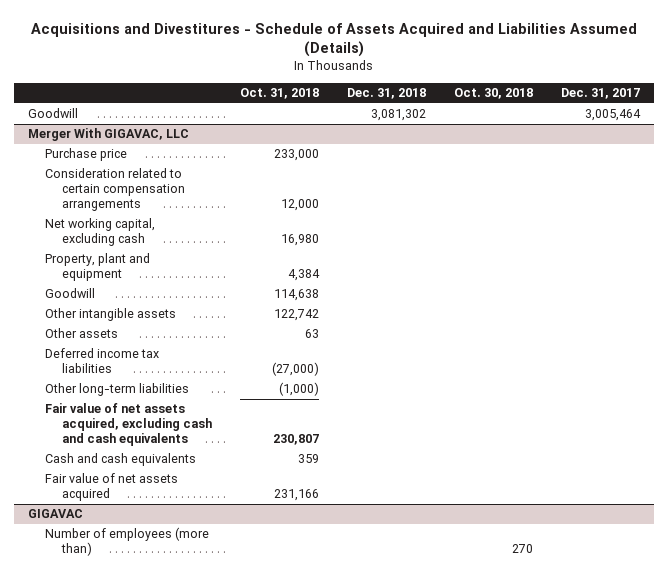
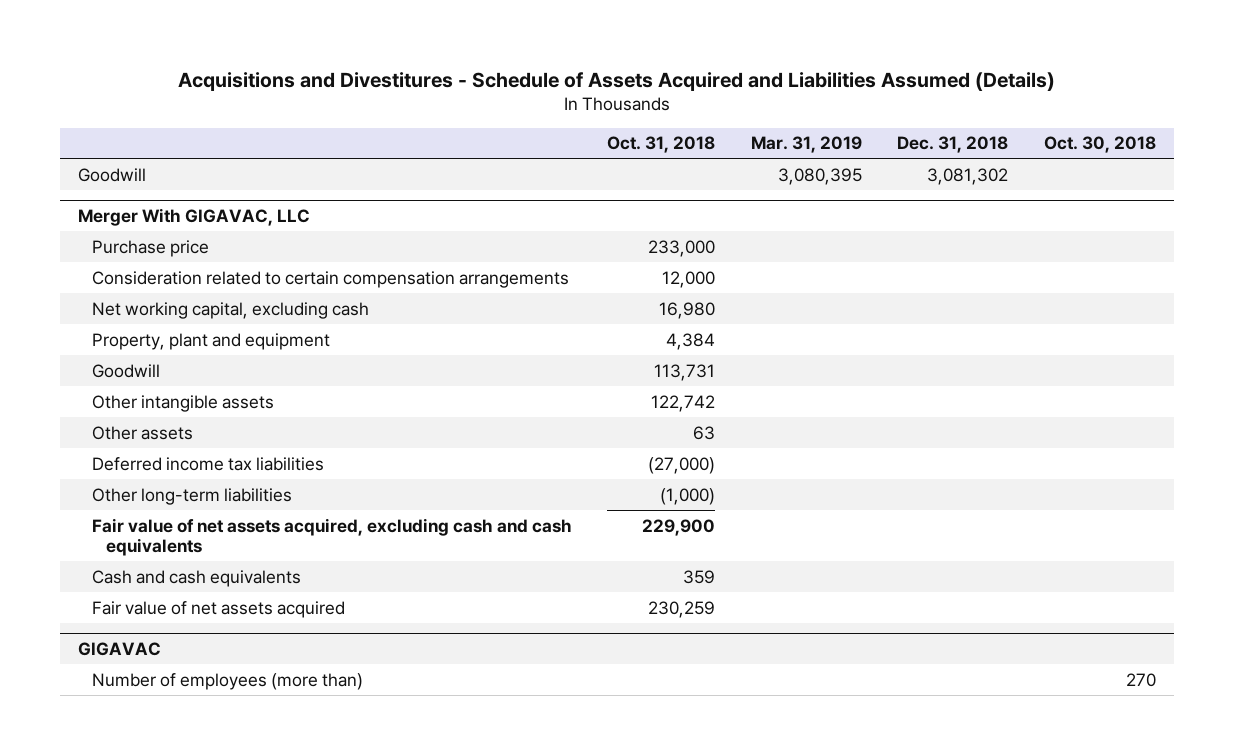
- | Oct. 31, 2018 | Dec. 31, 2018 | Oct. 30, 2018 | Dec. 31, 2017
+ | Oct. 31, 2018 | Mar. 31, 2019 | Dec. 31, 2018 | Oct. 30, 2018
@ Merger With GIGAVAC, LLC
- Goodwill | 114,638 | | |
+ Goodwill | 113,731 | | |
- Fair value of net assets acquired, excluding cash and cash equivalents | 230,807 | | |
+ Fair value of net assets acquired, excluding cash and cash equivalents | 229,900 | | |
- Fair value of net assets acquired | 231,166 | | |
+ Fair value of net assets acquired | 230,259 | | |

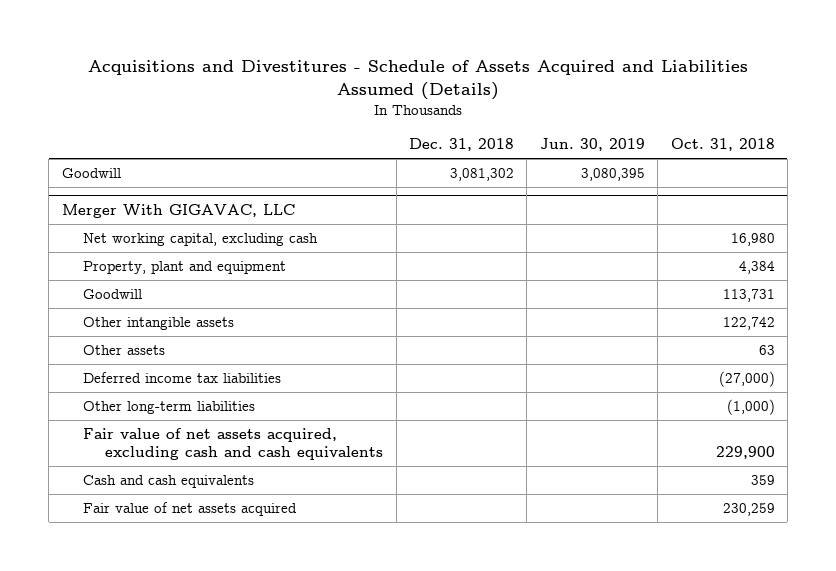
- | Oct. 31, 2018 | Mar. 31, 2019 | Dec. 31, 2018 | Oct. 30, 2018
+ | Dec. 31, 2018 | Jun. 30, 2019 | Oct. 31, 2018
@ Merger With GIGAVAC, LLC
- Purchase price | 233,000 | | |
- Consideration related to certain compensation arrangements | 12,000 | | |
- GIGAVAC
- Number of employees (more than) | | | | 270

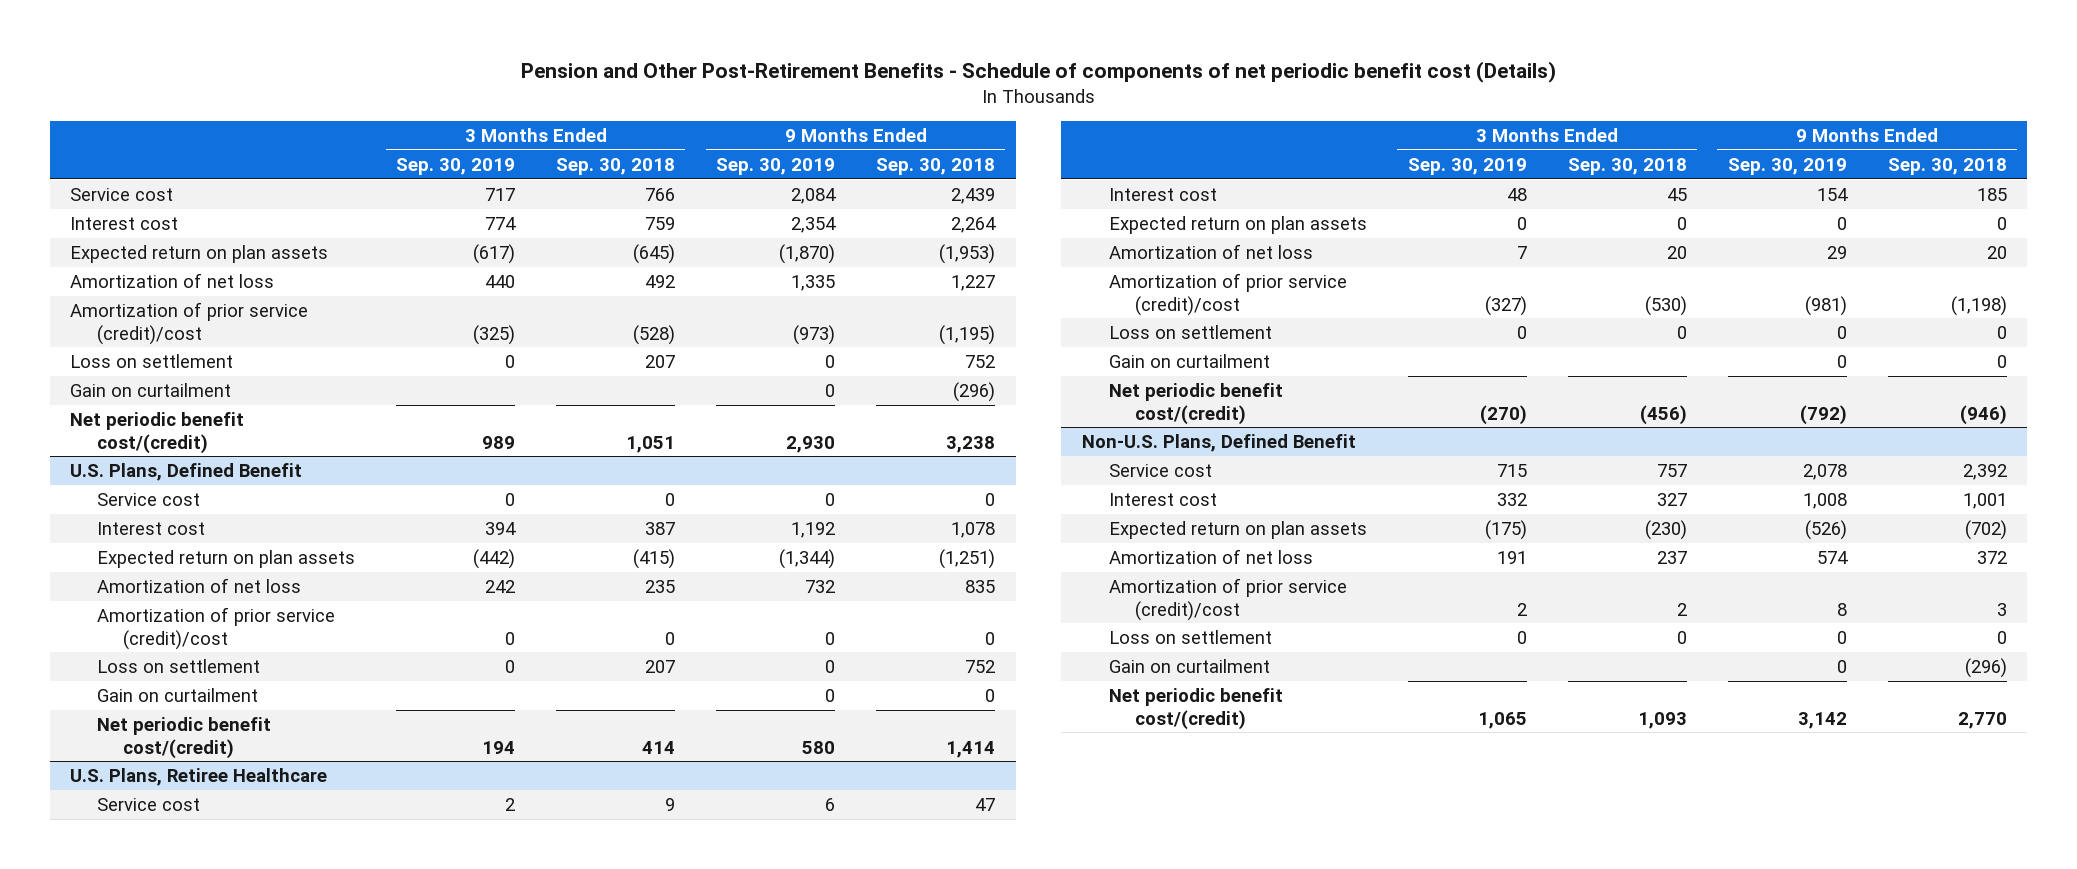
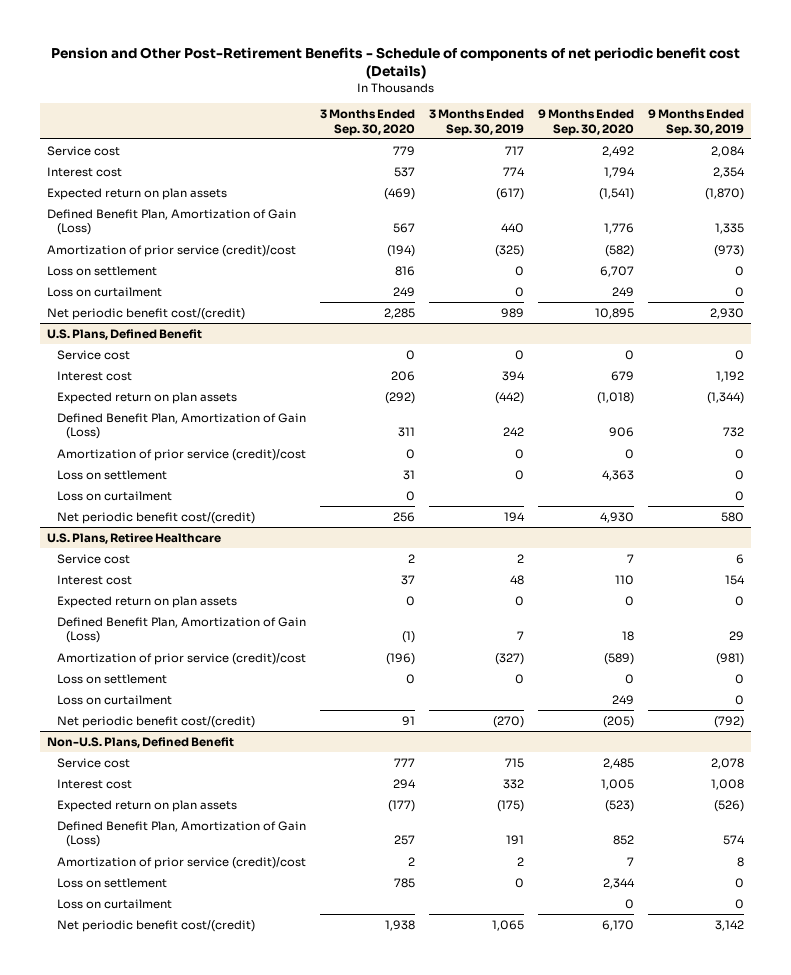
- | 3 Months Ended Sep. 30, 2019 | 3 Months Ended Sep. 30, 2018 | 9 Months Ended Sep. 30, 2019 | 9 Months Ended Sep. 30, 2018
+ | 3 Months Ended Sep. 30, 2020 | 3 Months Ended Sep. 30, 2019 | 9 Months Ended Sep. 30, 2020 | 9 Months Ended Sep. 30, 2019
- Amortization of net loss | 440 | 492 | 1,335 | 1,227
+ Defined Benefit Plan, Amortization of Gain (Loss) | 567 | 440 | 1,776 | 1,335
- Gain on curtailment | | | 0 | (296)
+ Loss on curtailment | 249 | 0 | 249 | 0
@ U.S. Plans, Defined Benefit
- Amortization of net loss | 242 | 235 | 732 | 835
+ Defined Benefit Plan, Amortization of Gain (Loss) | 311 | 242 | 906 | 732
- Gain on curtailment | | | 0 | 0
+ Loss on curtailment | 0 | | | 0
@ U.S. Plans, Retiree Healthcare
- Amortization of net loss | 7 | 20 | 29 | 20
+ Defined Benefit Plan, Amortization of Gain (Loss) | (1) | 7 | 18 | 29
- Gain on curtailment | | | 0 | 0
+ Loss on curtailment | | | 249 | 0
@ Non-U.S. Plans, Defined Benefit
- Amortization of net loss | 191 | 237 | 574 | 372
+ Defined Benefit Plan, Amortization of Gain (Loss) | 257 | 191 | 852 | 574
- Gain on curtailment | | | 0 | (296)
+ Loss on curtailment | | | 0 | 0

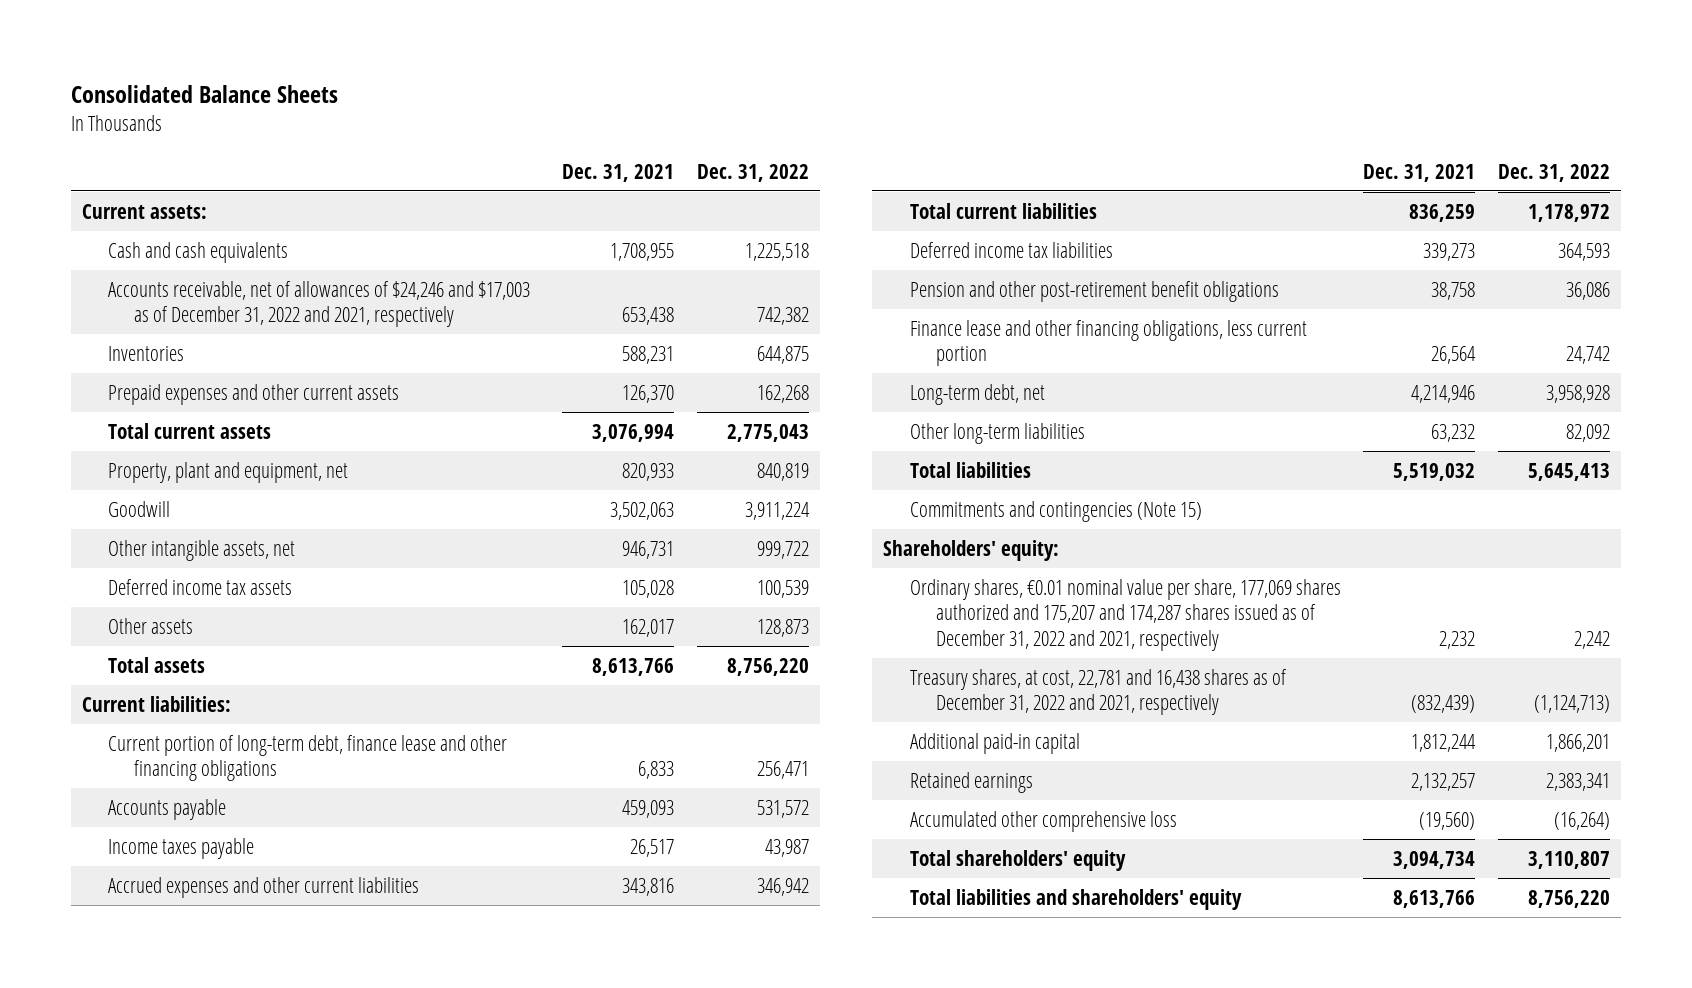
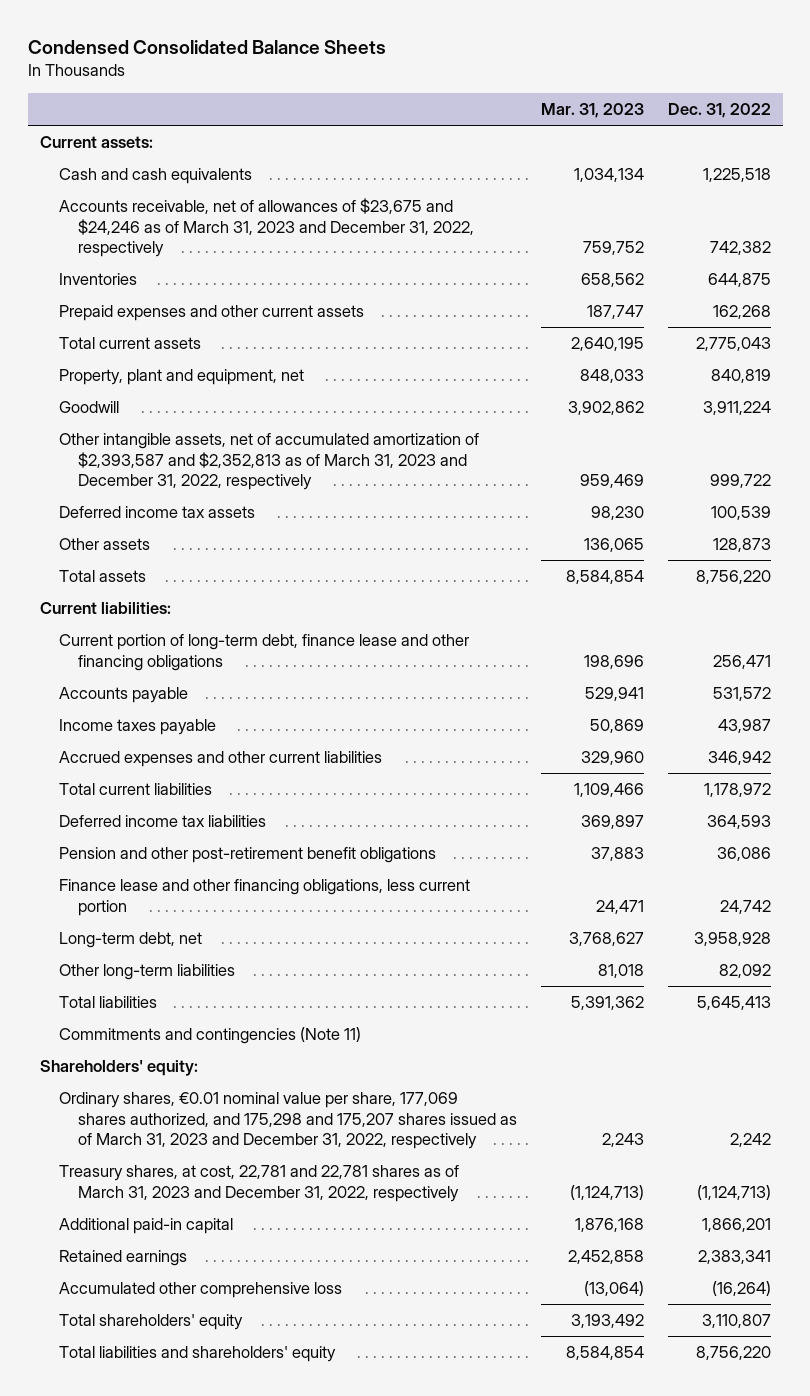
- Consolidated Balance Sheets
+ Condensed Consolidated Balance Sheets
- | Dec. 31, 2021 | Dec. 31, 2022
+ | Mar. 31, 2023 | Dec. 31, 2022
- Accounts receivable, net of allowances of $24,246 and $17,003 as of December 31, 2022 and 2021, respectively | 653,438 | 742,382
+ Accounts receivable, net of allowances of $23,675 and $24,246 as of March 31, 2023 and December 31, 2022, respectively | 759,752 | 742,382
- Other intangible assets, net | 946,731 | 999,722
+ Other intangible assets, net of accumulated amortization of $2,393,587 and $2,352,813 as of March 31, 2023 and December 31, 2022, respectively | 959,469 | 999,722
- Commitments and contingencies (Note 15)
+ Commitments and contingencies (Note 11)
- Ordinary shares, €0.01 nominal value per share, 177,069 shares authorized and 175,207 and 174,287 shares issued as of December 31, 2022 and 2021, respectively | 2,232 | 2,242
- Treasury shares, at cost, 22,781 and 16,438 shares as of December 31, 2022 and 2021, respectively | (832,439) | (1,124,713)
+ Ordinary shares, €0.01 nominal value per share, 177,069 shares authorized, and 175,298 and 175,207 shares issued as of March 31, 2023 and December 31, 2022, respectively | 2,243 | 2,242
+ Treasury shares, at cost, 22,781 and 22,781 shares as of March 31, 2023 and December 31, 2022, respectively | (1,124,713) | (1,124,713)

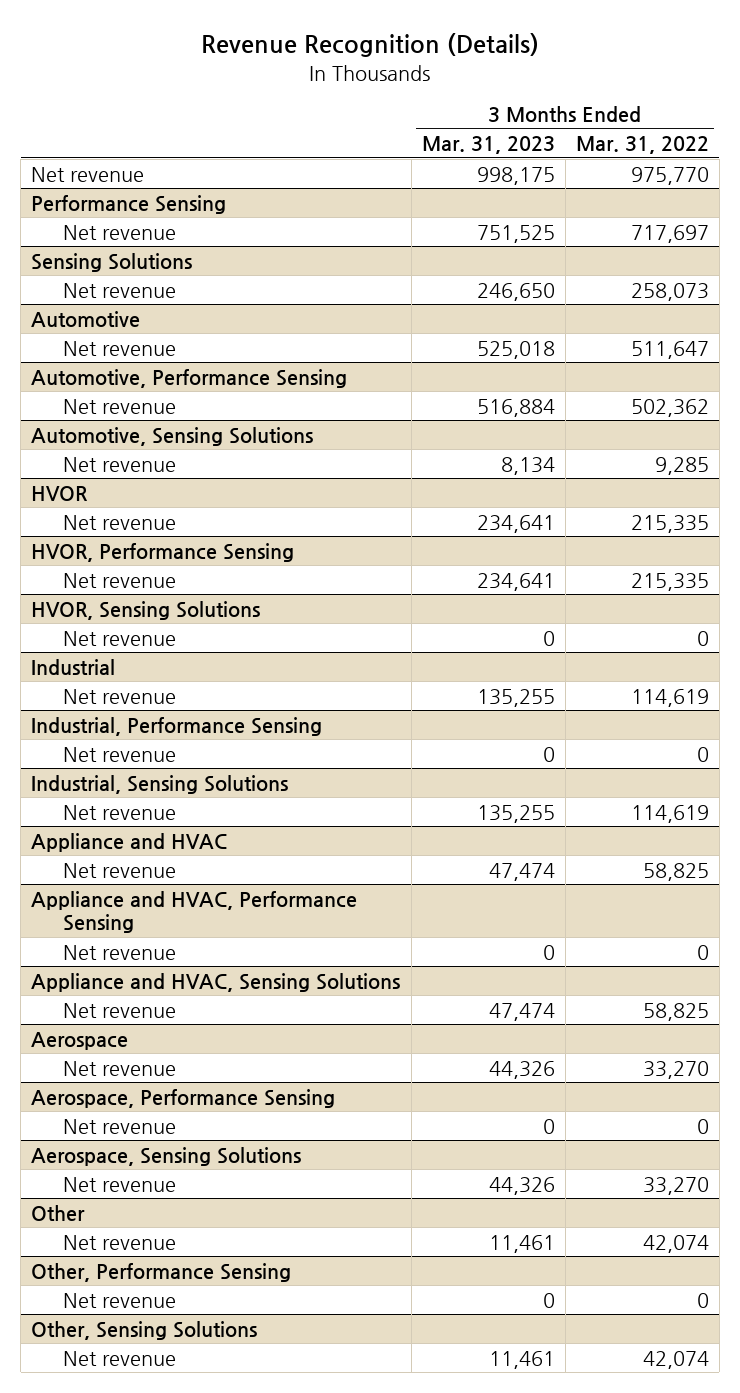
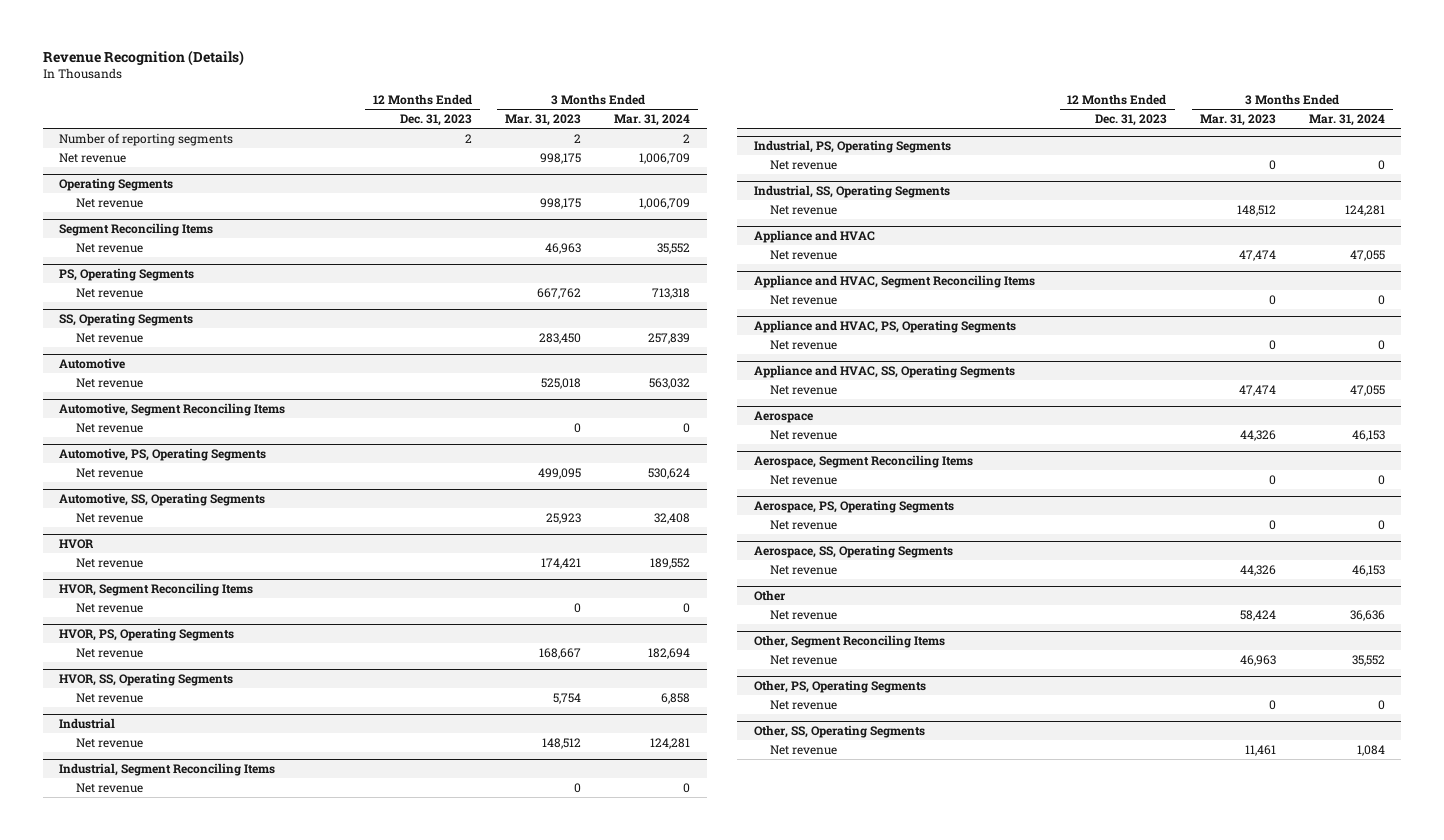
- | 3 Months Ended Mar. 31, 2023 | 3 Months Ended Mar. 31, 2022
+ | 12 Months Ended Dec. 31, 2023 | 3 Months Ended Mar. 31, 2023 | 3 Months Ended Mar. 31, 2024
+ Number of reporting segments | 2 | 2 | 2
- Performance Sensing
- Net revenue | 751,525 | 717,697
- Sensing Solutions
- Net revenue | 246,650 | 258,073
+ Operating Segments
+ Net revenue | | 998,175 | 1,006,709
+ Segment Reconciling Items
+ Net revenue | | 46,963 | 35,552
+ PS, Operating Segments
+ Net revenue | | 667,762 | 713,318
+ SS, Operating Segments
+ Net revenue | | 283,450 | 257,839
- Automotive, Performance Sensing
- Net revenue | 516,884 | 502,362
- Automotive, Sensing Solutions
- Net revenue | 8,134 | 9,285
+ Automotive, Segment Reconciling Items
+ Net revenue | | 0 | 0
+ Automotive, PS, Operating Segments
+ Net revenue | | 499,095 | 530,624
+ Automotive, SS, Operating Segments
+ Net revenue | | 25,923 | 32,408
@ HVOR
- Net revenue | 234,641 | 215,335
- HVOR, Performance Sensing
- Net revenue | 234,641 | 215,335
- HVOR, Sensing Solutions
@ HVOR
+ Net revenue | | 174,421 | 189,552
+ HVOR, Segment Reconciling Items
+ HVOR, PS, Operating Segments
+ Net revenue | | 168,667 | 182,694
+ HVOR, SS, Operating Segments
+ Net revenue | | 5,754 | 6,858
@ Industrial
- Net revenue | 135,255 | 114,619
- Industrial, Performance Sensing
@ Industrial
+ Net revenue | | 148,512 | 124,281
+ Industrial, Segment Reconciling Items
- Industrial, Sensing Solutions
- Net revenue | 135,255 | 114,619
+ Industrial, PS, Operating Segments
+ Net revenue | | 0 | 0
+ Industrial, SS, Operating Segments
+ Net revenue | | 148,512 | 124,281
- Appliance and HVAC, Performance Sensing
+ Appliance and HVAC, Segment Reconciling Items
- Appliance and HVAC, Sensing Solutions
+ Appliance and HVAC, PS, Operating Segments
+ Net revenue | | 0 | 0
+ Appliance and HVAC, SS, Operating Segments
- Aerospace, Performance Sensing
+ Aerospace, Segment Reconciling Items
- Aerospace, Sensing Solutions
+ Aerospace, PS, Operating Segments
+ Net revenue | | 0 | 0
+ Aerospace, SS, Operating Segments
@ Other
- Net revenue | 11,461 | 42,074
- Other, Performance Sensing
@ Other
+ Net revenue | | 58,424 | 36,636
+ Other, Segment Reconciling Items
+ Net revenue | | 46,963 | 35,552
+ Other, PS, Operating Segments
- Other, Sensing Solutions
+ Other, SS, Operating Segments

